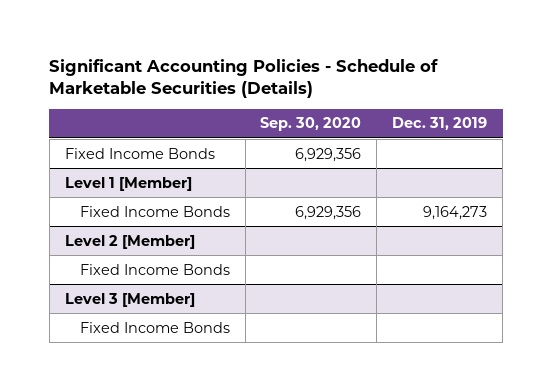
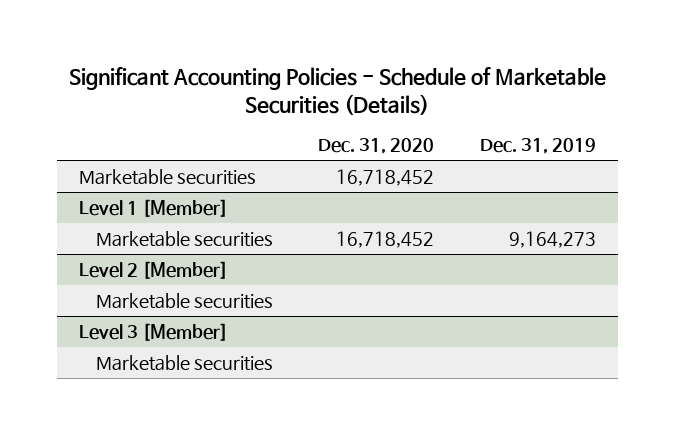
- | Sep. 30, 2020 | Dec. 31, 2019
+ | Dec. 31, 2020 | Dec. 31, 2019
- Fixed Income Bonds | 6,929,356 |
+ Marketable securities | 16,718,452 |
@ Level 1 [Member]
- Fixed Income Bonds | 6,929,356 | 9,164,273
+ Marketable securities | 16,718,452 | 9,164,273
@ Level 2 [Member]
- Fixed Income Bonds
+ Marketable securities
@ Level 3 [Member]
- Fixed Income Bonds
+ Marketable securities

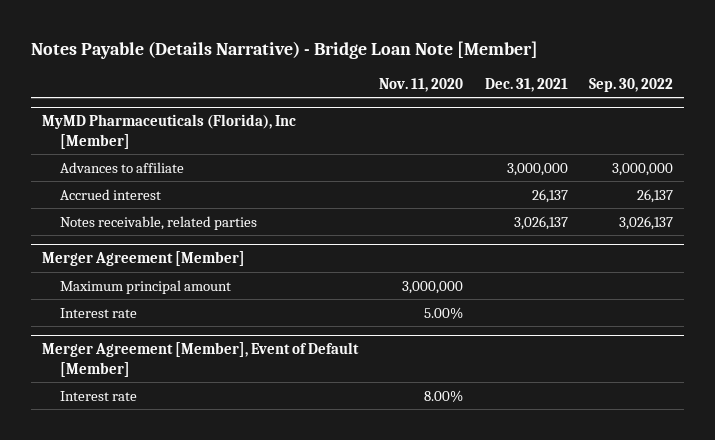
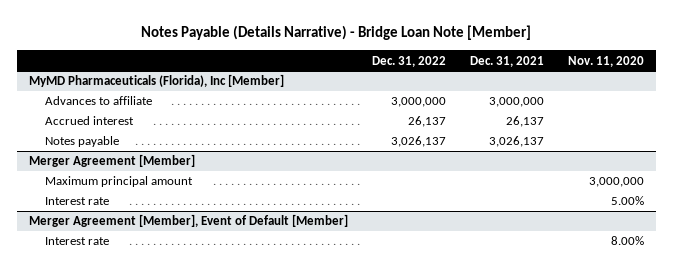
- | Nov. 11, 2020 | Dec. 31, 2021 | Sep. 30, 2022
+ | Dec. 31, 2022 | Dec. 31, 2021 | Nov. 11, 2020
@ MyMD Pharmaceuticals (Florida), Inc [Member]
- Notes receivable, related parties | | 3,026,137 | 3,026,137
+ Notes payable | 3,026,137 | 3,026,137 |

